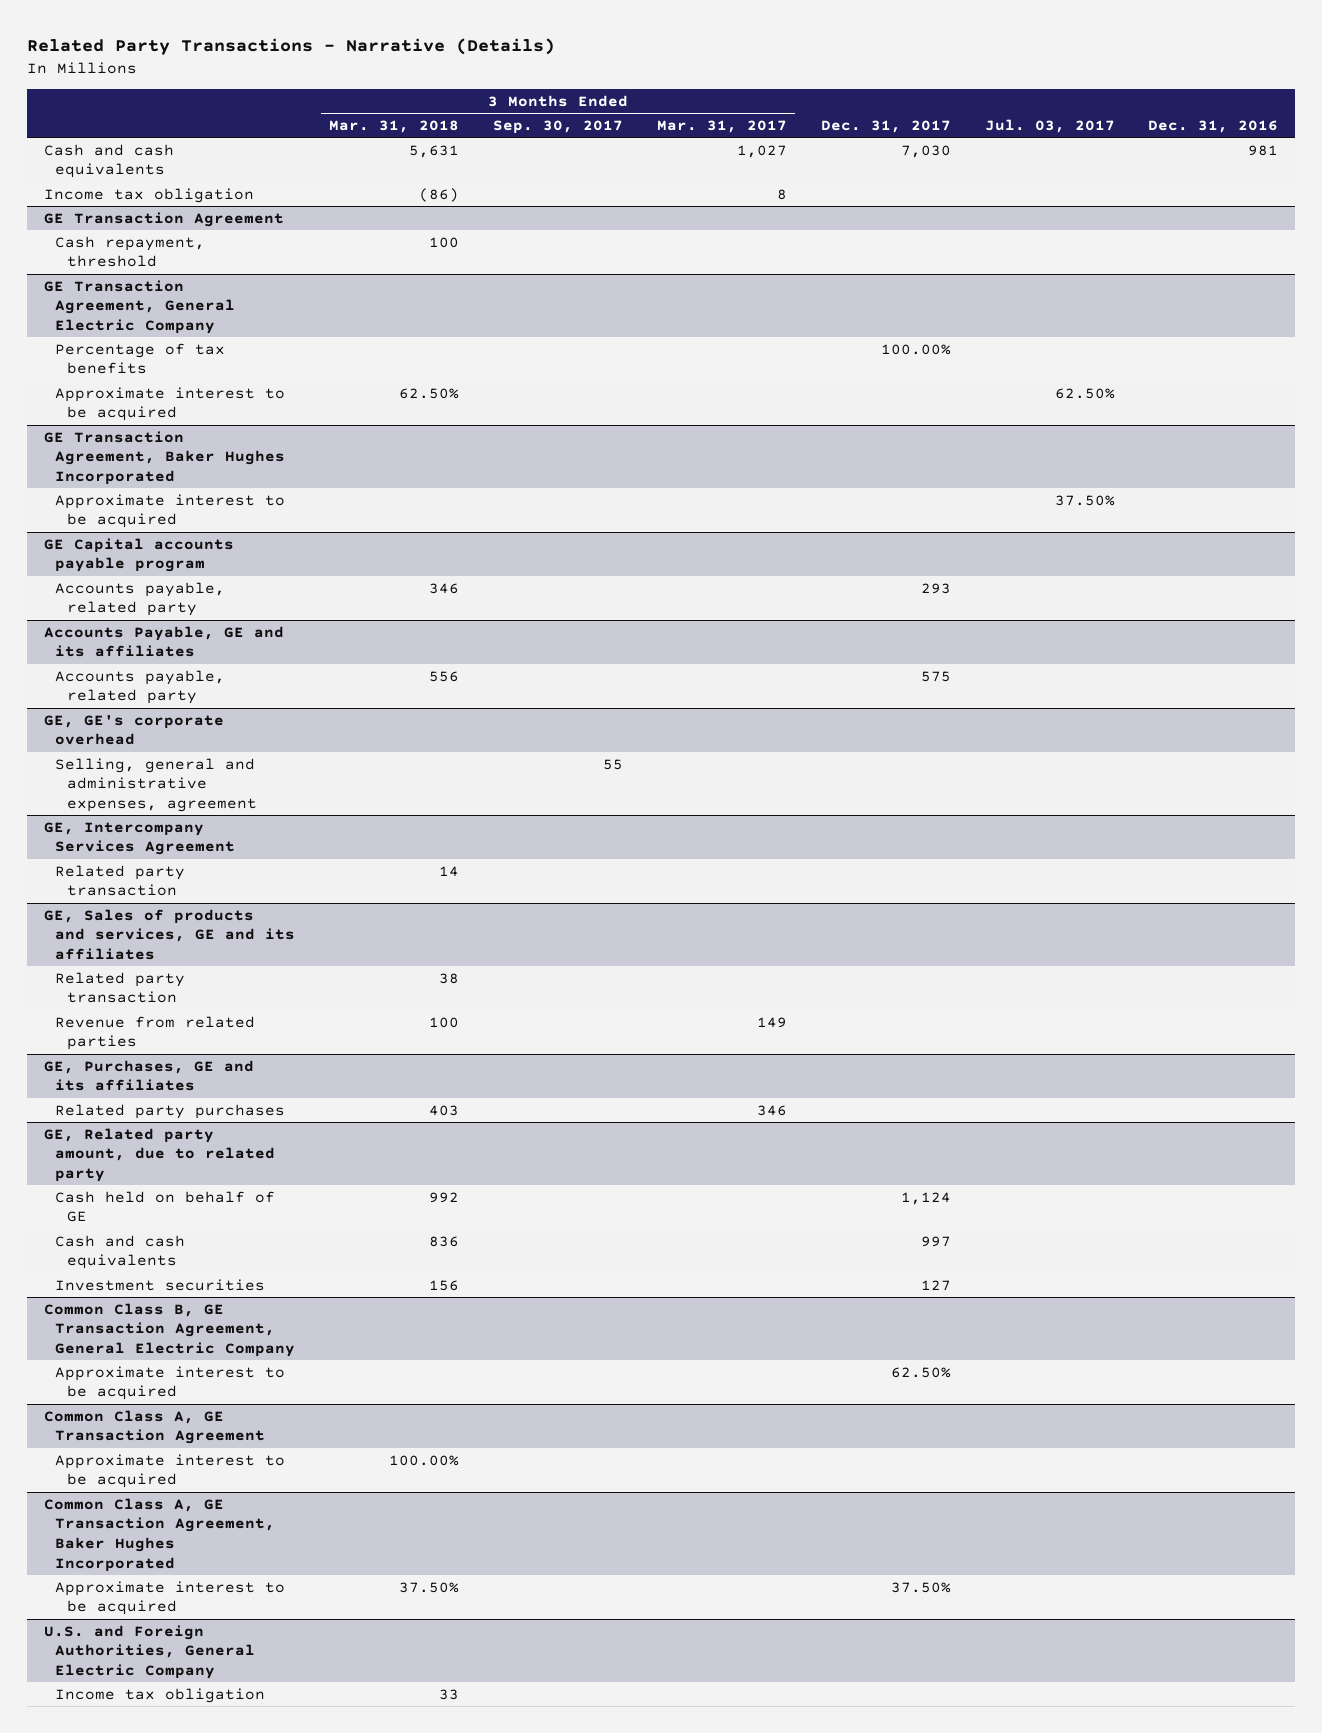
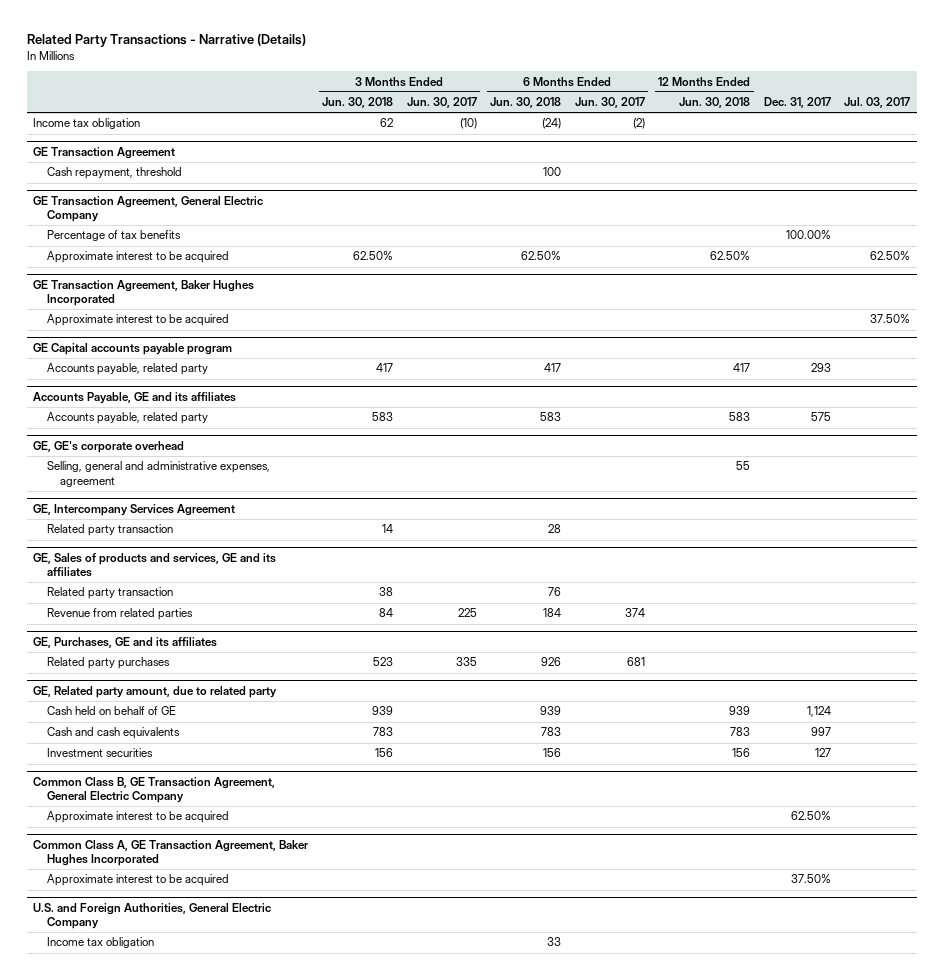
- | 3 Months Ended Mar. 31, 2018 | 3 Months Ended Sep. 30, 2017 | 3 Months Ended Mar. 31, 2017 | Dec. 31, 2017 | Jul. 03, 2017 | Dec. 31, 2016
+ | 3 Months Ended Jun. 30, 2018 | 3 Months Ended Jun. 30, 2017 | 6 Months Ended Jun. 30, 2018 | 6 Months Ended Jun. 30, 2017 | 12 Months Ended Jun. 30, 2018 | Dec. 31, 2017 | Jul. 03, 2017
- Cash and cash equivalents | 5,631 | | 1,027 | 7,030 | | 981
- Common Class A, GE Transaction Agreement
- Approximate interest to be acquired | 100.00% | | | | |

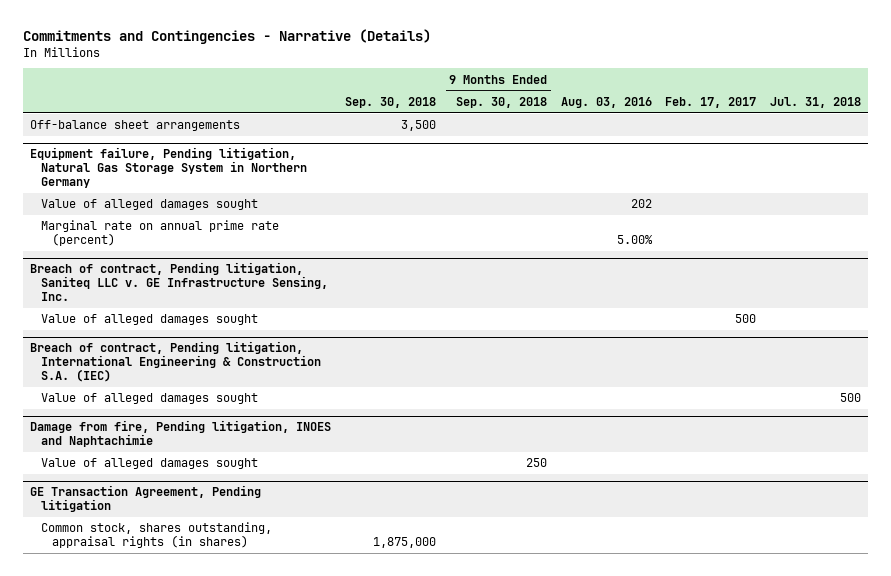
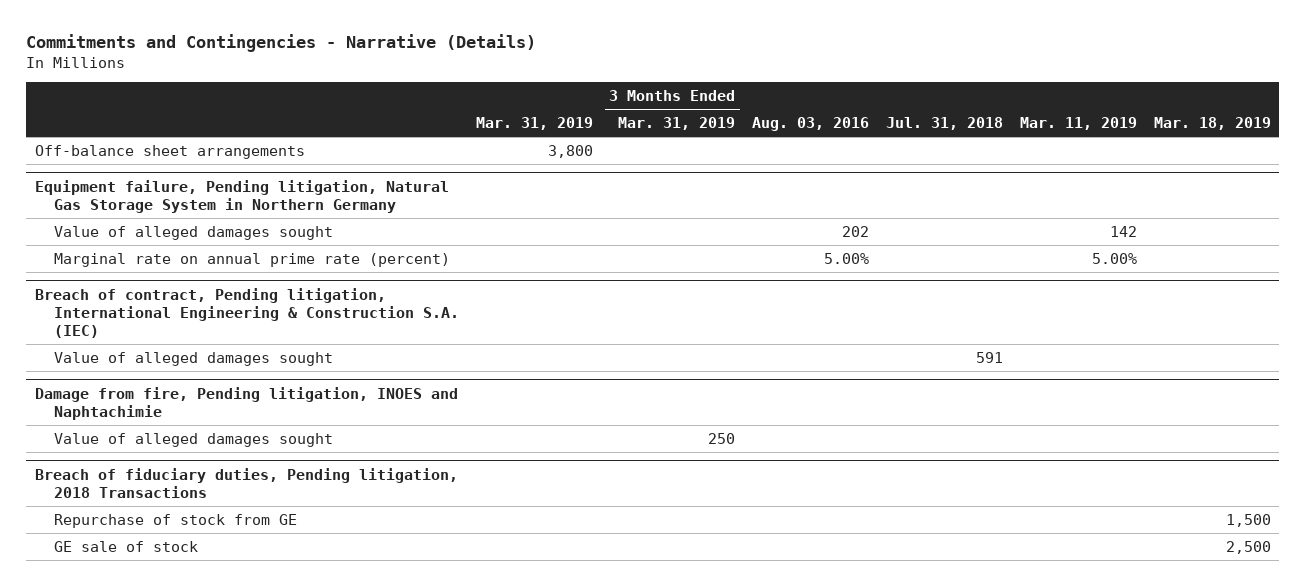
- | Sep. 30, 2018 | 9 Months Ended Sep. 30, 2018 | Aug. 03, 2016 | Feb. 17, 2017 | Jul. 31, 2018
+ | Mar. 31, 2019 | 3 Months Ended Mar. 31, 2019 | Aug. 03, 2016 | Jul. 31, 2018 | Mar. 11, 2019 | Mar. 18, 2019
- Breach of contract, Pending litigation, Saniteq LLC v. GE Infrastructure Sensing, Inc.
- Value of alleged damages sought | | | | 500 |
@ Breach of contract, Pending litigation, International Engineering & Construction S.A. (IEC)
- Value of alleged damages sought | | | | | 500
+ Value of alleged damages sought | | | | 591 | |
- GE Transaction Agreement, Pending litigation
- Common stock, shares outstanding, appraisal rights (in shares) | 1,875,000 | | | |
+ Breach of fiduciary duties, Pending litigation, 2018 Transactions
+ Repurchase of stock from GE | | | | | | 1,500
+ GE sale of stock | | | | | | 2,500

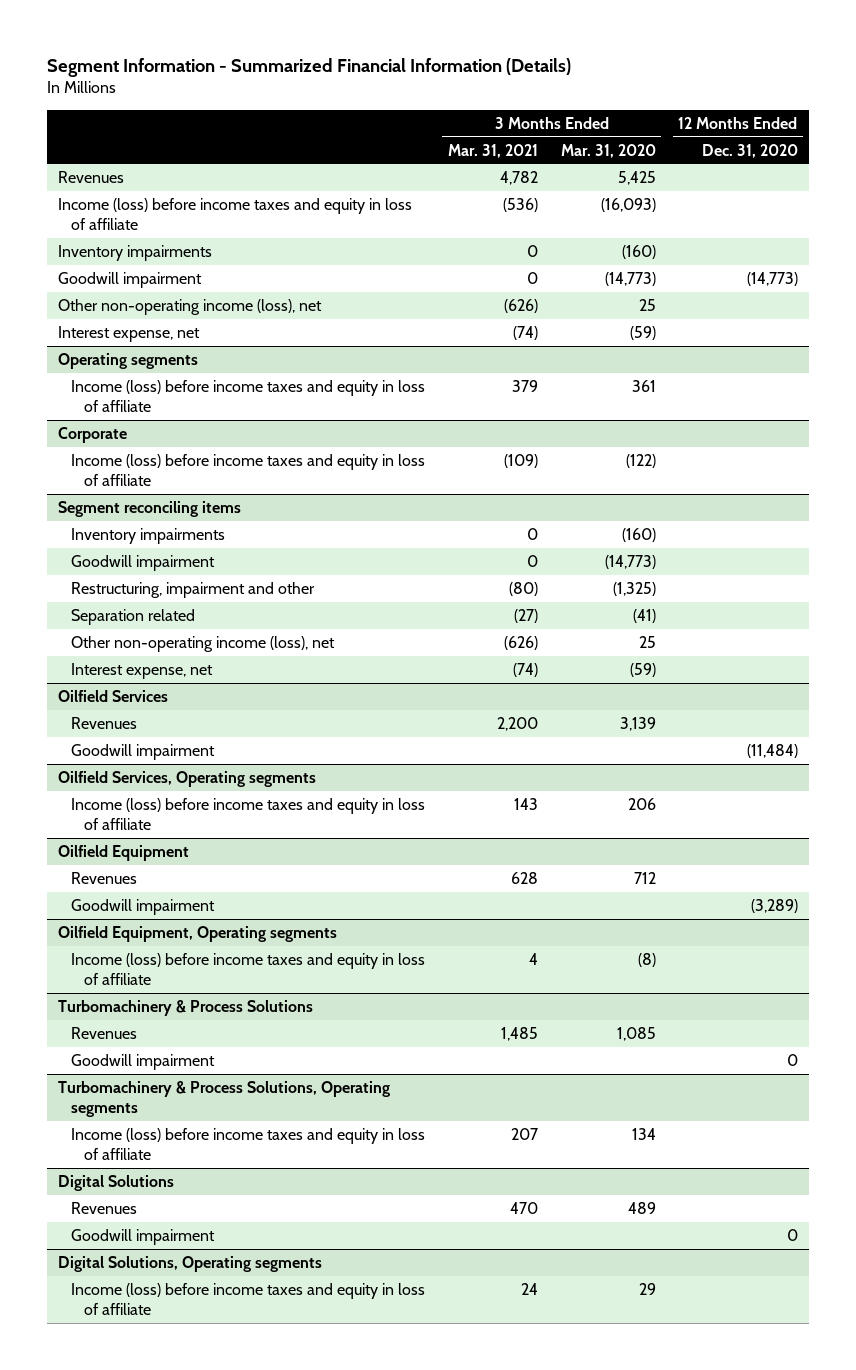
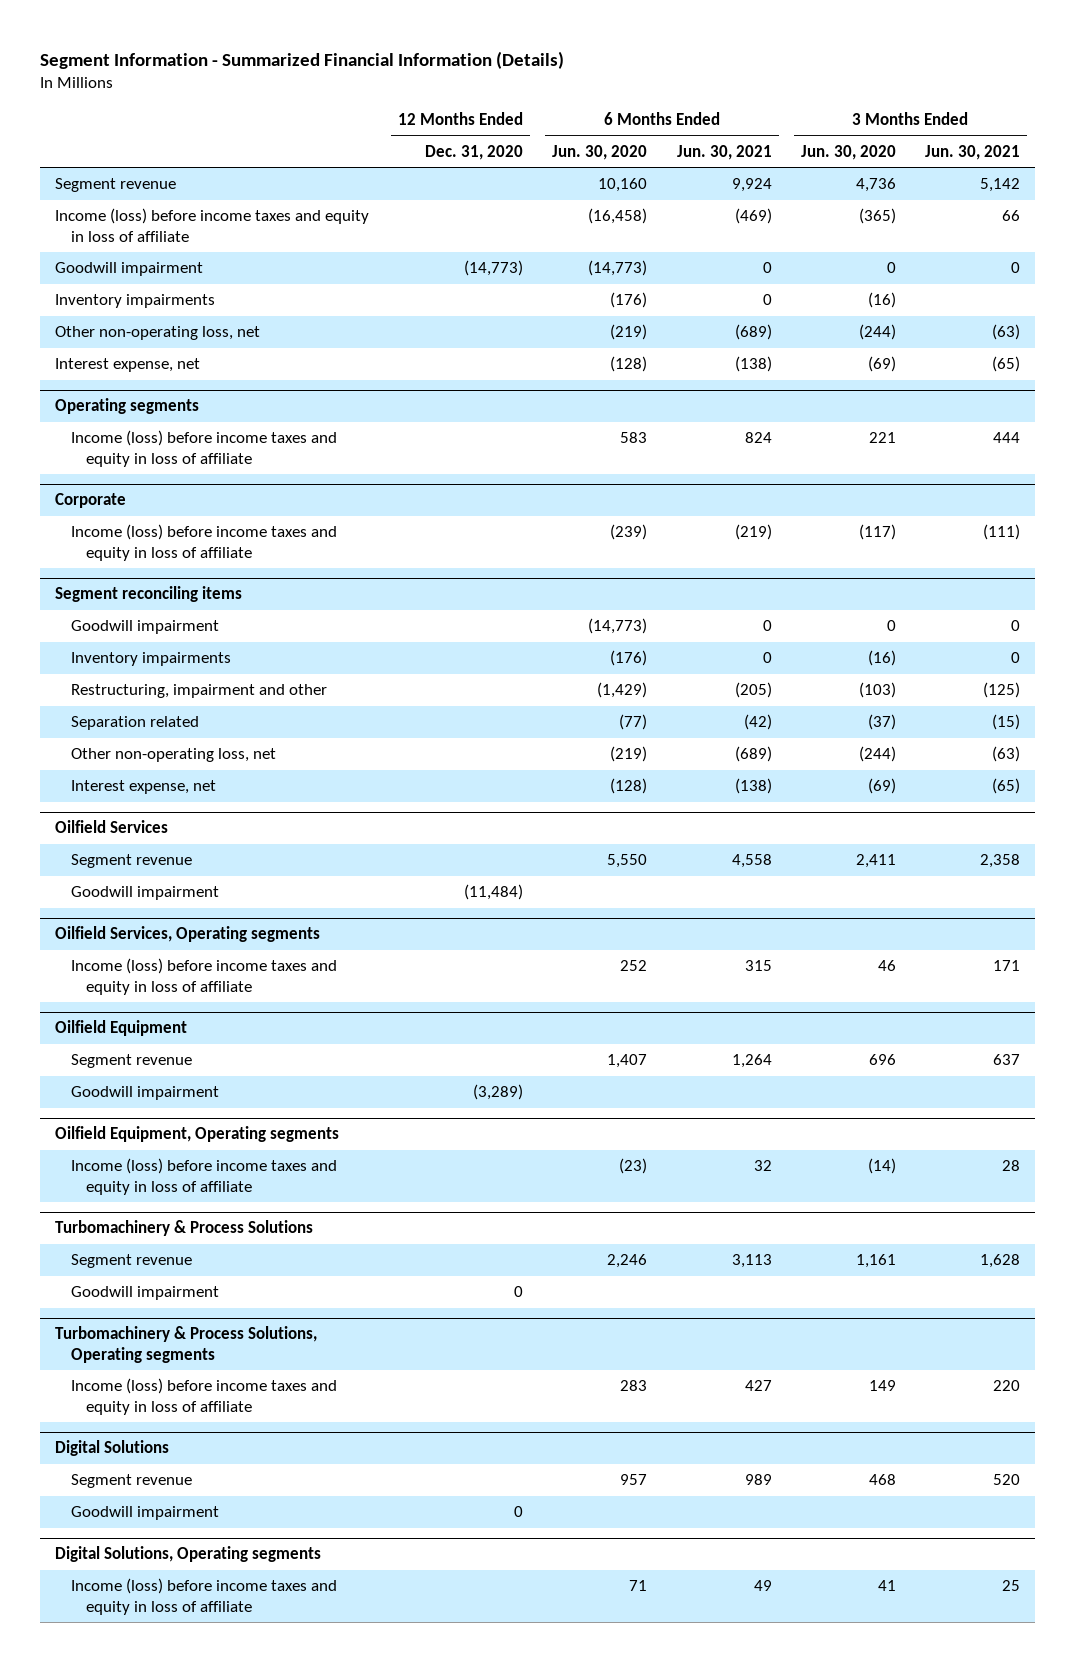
- | 3 Months Ended Mar. 31, 2021 | 3 Months Ended Mar. 31, 2020 | 12 Months Ended Dec. 31, 2020
+ | 12 Months Ended Dec. 31, 2020 | 6 Months Ended Jun. 30, 2020 | 6 Months Ended Jun. 30, 2021 | 3 Months Ended Jun. 30, 2020 | 3 Months Ended Jun. 30, 2021
- Revenues | 4,782 | 5,425 |
+ Segment revenue | | 10,160 | 9,924 | 4,736 | 5,142
- Other non-operating income (loss), net | (626) | 25 |
moved down: Inventory impairments | | (176) | 0 | (16) |
+ Other non-operating loss, net | | (219) | (689) | (244) | (63)
@ Segment reconciling items
moved down: Inventory impairments | | (176) | 0 | (16) | 0
- Other non-operating income (loss), net | (626) | 25 |
+ Other non-operating loss, net | | (219) | (689) | (244) | (63)
@ Oilfield Services
- Revenues | 2,200 | 3,139 |
+ Segment revenue | | 5,550 | 4,558 | 2,411 | 2,358
@ Oilfield Equipment
- Revenues | 628 | 712 |
+ Segment revenue | | 1,407 | 1,264 | 696 | 637
@ Turbomachinery & Process Solutions
- Revenues | 1,485 | 1,085 |
+ Segment revenue | | 2,246 | 3,113 | 1,161 | 1,628
@ Digital Solutions
- Revenues | 470 | 489 |
+ Segment revenue | | 957 | 989 | 468 | 520

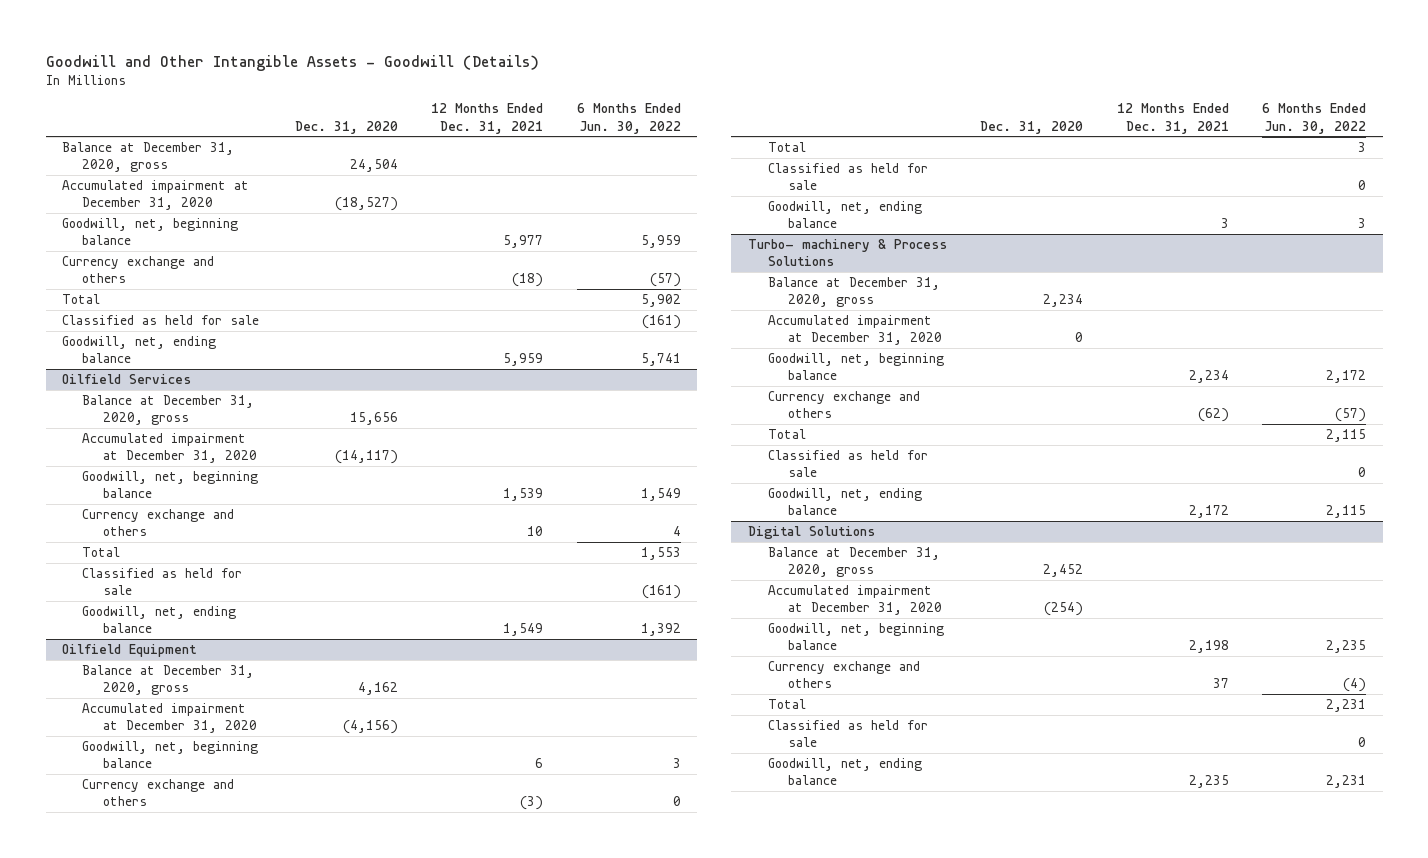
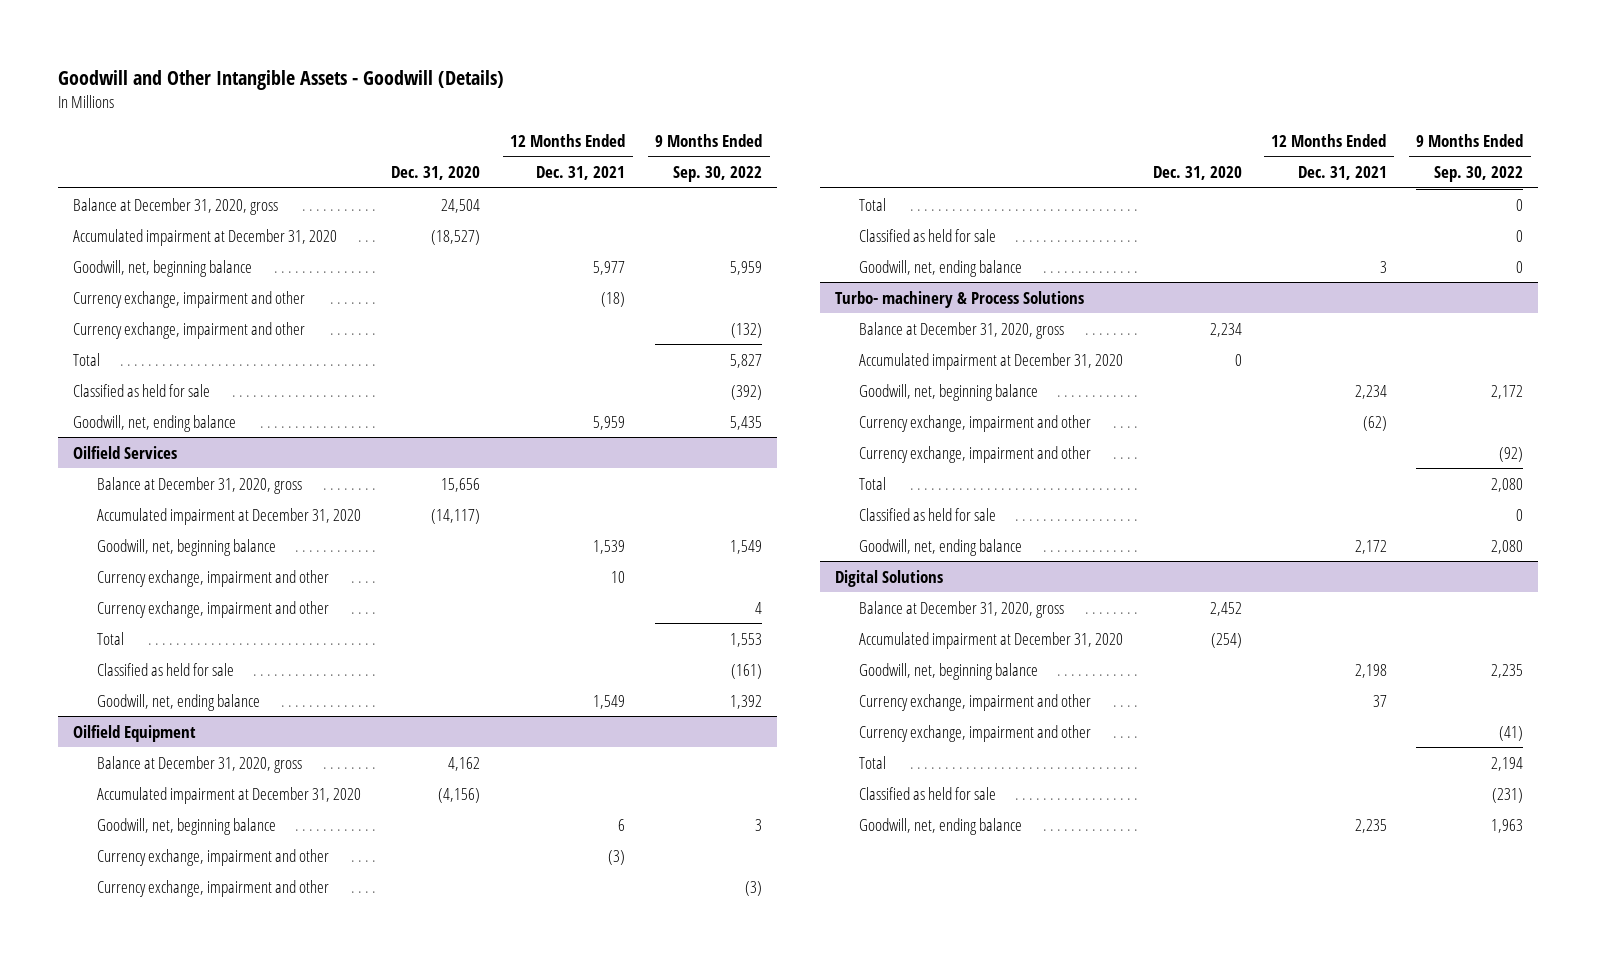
- | Dec. 31, 2020 | 12 Months Ended Dec. 31, 2021 | 6 Months Ended Jun. 30, 2022
+ | Dec. 31, 2020 | 12 Months Ended Dec. 31, 2021 | 9 Months Ended Sep. 30, 2022
- Currency exchange and others | | (18) | (57)
+ Currency exchange, impairment and other | | (18) |
+ Currency exchange, impairment and other | | | (132)
@ Oilfield Services
- Currency exchange and others | | 10 | 4
+ Currency exchange, impairment and other | | 10 |
+ Currency exchange, impairment and other | | | 4
@ Oilfield Equipment
- Currency exchange and others | | (3) | 0
+ Currency exchange, impairment and other | | (3) |
+ Currency exchange, impairment and other | | | (3)
@ Turbo- machinery & Process Solutions
- Currency exchange and others | | (62) | (57)
+ Currency exchange, impairment and other | | (62) |
+ Currency exchange, impairment and other | | | (92)
@ Digital Solutions
- Currency exchange and others | | 37 | (4)
+ Currency exchange, impairment and other | | 37 |
+ Currency exchange, impairment and other | | | (41)

